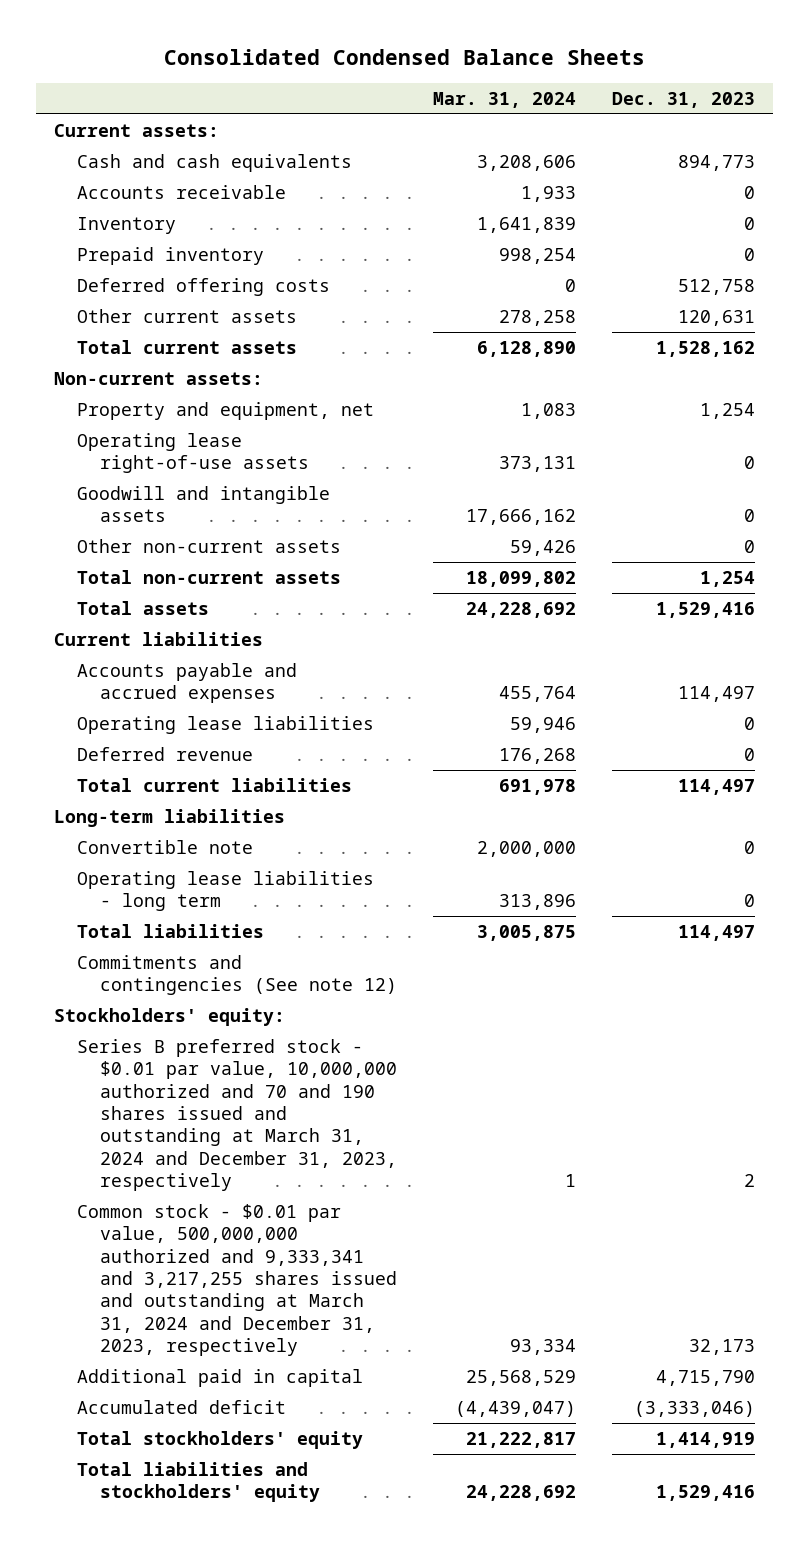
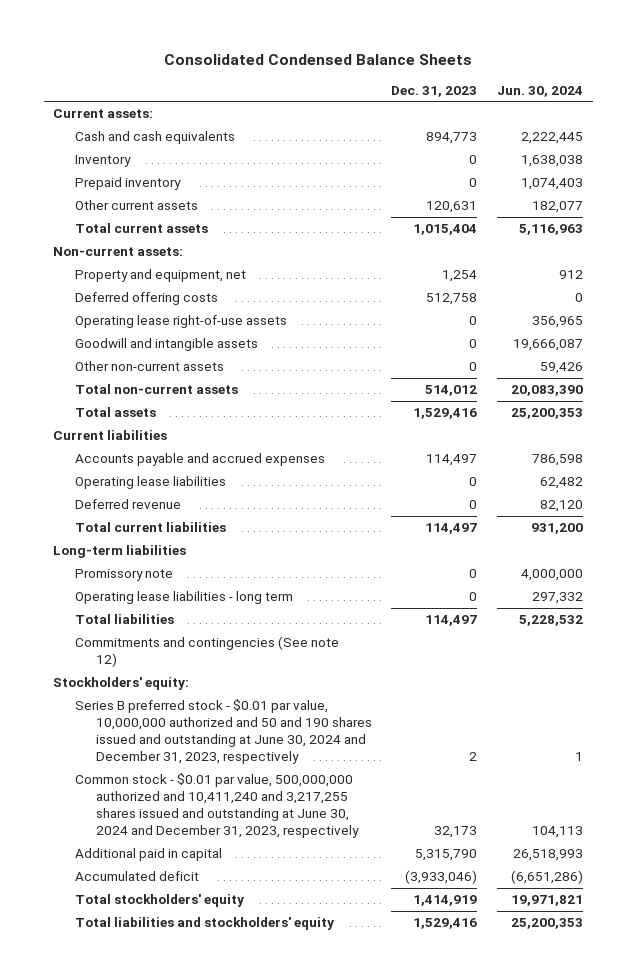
- | Mar. 31, 2024 | Dec. 31, 2023
+ | Dec. 31, 2023 | Jun. 30, 2024
- Accounts receivable | 1,933 | 0
- Total current assets | 6,128,890 | 1,528,162
+ Total current assets | 1,015,404 | 5,116,963
moved down: Deferred offering costs | 512,758 | 0
- Total non-current assets | 18,099,802 | 1,254
+ Total non-current assets | 514,012 | 20,083,390
- Convertible note | 2,000,000 | 0
+ Promissory note | 0 | 4,000,000
- Series B preferred stock - $0.01 par value, 10,000,000 authorized and 70 and 190 shares issued and outstanding at March 31, 2024 and December 31, 2023, respectively | 1 | 2
- Common stock - $0.01 par value, 500,000,000 authorized and 9,333,341 and 3,217,255 shares issued and outstanding at March 31, 2024 and December 31, 2023, respectively | 93,334 | 32,173
- Additional paid in capital | 25,568,529 | 4,715,790
- Accumulated deficit | (4,439,047) | (3,333,046)
+ Series B preferred stock - $0.01 par value, 10,000,000 authorized and 50 and 190 shares issued and outstanding at June 30, 2024 and December 31, 2023, respectively | 2 | 1
+ Common stock - $0.01 par value, 500,000,000 authorized and 10,411,240 and 3,217,255 shares issued and outstanding at June 30, 2024 and December 31, 2023, respectively | 32,173 | 104,113
+ Additional paid in capital | 5,315,790 | 26,518,993
+ Accumulated deficit | (3,933,046) | (6,651,286)

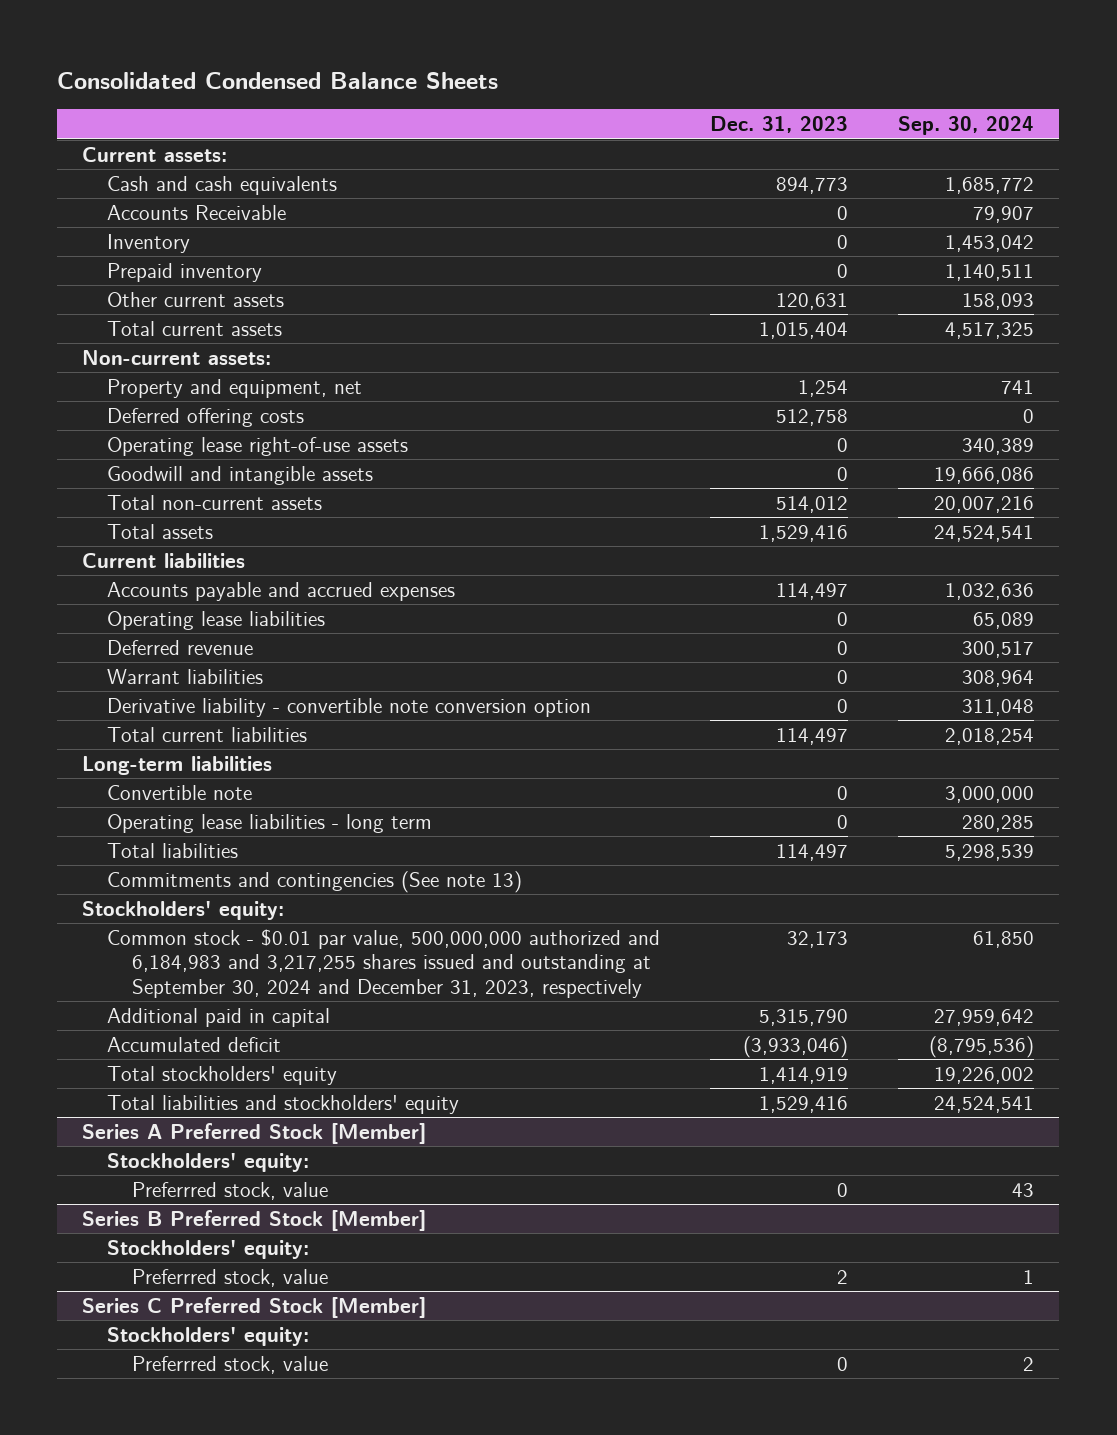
- | Dec. 31, 2023 | Jun. 30, 2024
+ | Dec. 31, 2023 | Sep. 30, 2024
+ Accounts Receivable | 0 | 79,907
- Other non-current assets | 0 | 59,426
+ Warrant liabilities | 0 | 308,964
+ Derivative liability - convertible note conversion option | 0 | 311,048
- Promissory note | 0 | 4,000,000
+ Convertible note | 0 | 3,000,000
- Commitments and contingencies (See note 12)
+ Commitments and contingencies (See note 13)
- Series B preferred stock - $0.01 par value, 10,000,000 authorized and 50 and 190 shares issued and outstanding at June 30, 2024 and December 31, 2023, respectively | 2 | 1
- Common stock - $0.01 par value, 500,000,000 authorized and 10,411,240 and 3,217,255 shares issued and outstanding at June 30, 2024 and December 31, 2023, respectively | 32,173 | 104,113
+ Common stock - $0.01 par value, 500,000,000 authorized and 6,184,983 and 3,217,255 shares issued and outstanding at September 30, 2024 and December 31, 2023, respectively | 32,173 | 61,850
+ Series A Preferred Stock [Member]
+ Stockholders' equity:
+ Preferrred stock, value | 0 | 43
+ Series B Preferred Stock [Member]
+ Stockholders' equity:
+ Preferrred stock, value | 2 | 1
+ Series C Preferred Stock [Member]
+ Stockholders' equity:
+ Preferrred stock, value | 0 | 2

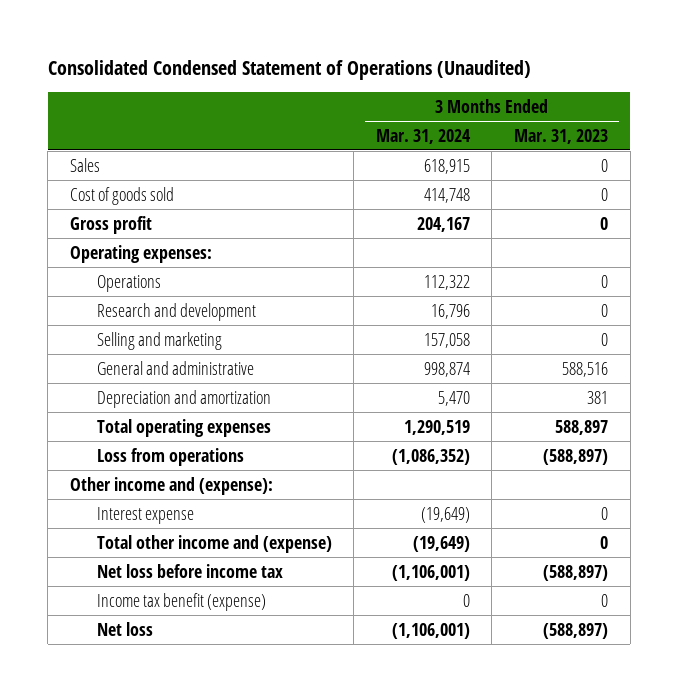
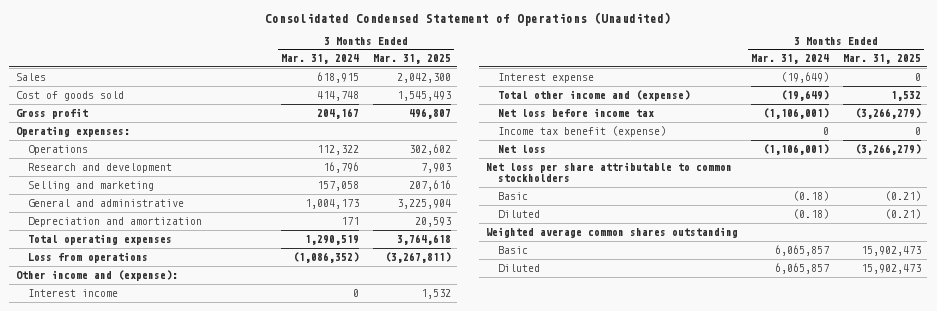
- | 3 Months Ended Mar. 31, 2024 | 3 Months Ended Mar. 31, 2023
+ | 3 Months Ended Mar. 31, 2024 | 3 Months Ended Mar. 31, 2025
- General and administrative | 998,874 | 588,516
- Depreciation and amortization | 5,470 | 381
+ General and administrative | 1,004,173 | 3,225,904
+ Depreciation and amortization | 171 | 20,593
+ Interest income | 0 | 1,532
+ Net loss per share attributable to common stockholders
+ Basic | (0.18) | (0.21)
+ Diluted | (0.18) | (0.21)
+ Weighted average common shares outstanding
+ Basic | 6,065,857 | 15,902,473
+ Diluted | 6,065,857 | 15,902,473

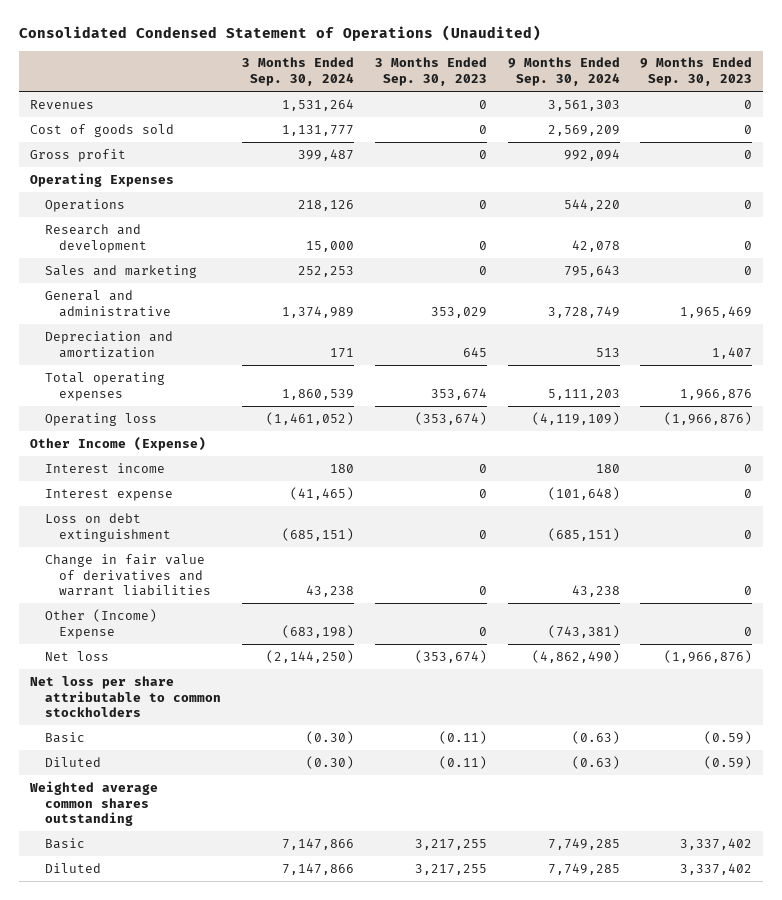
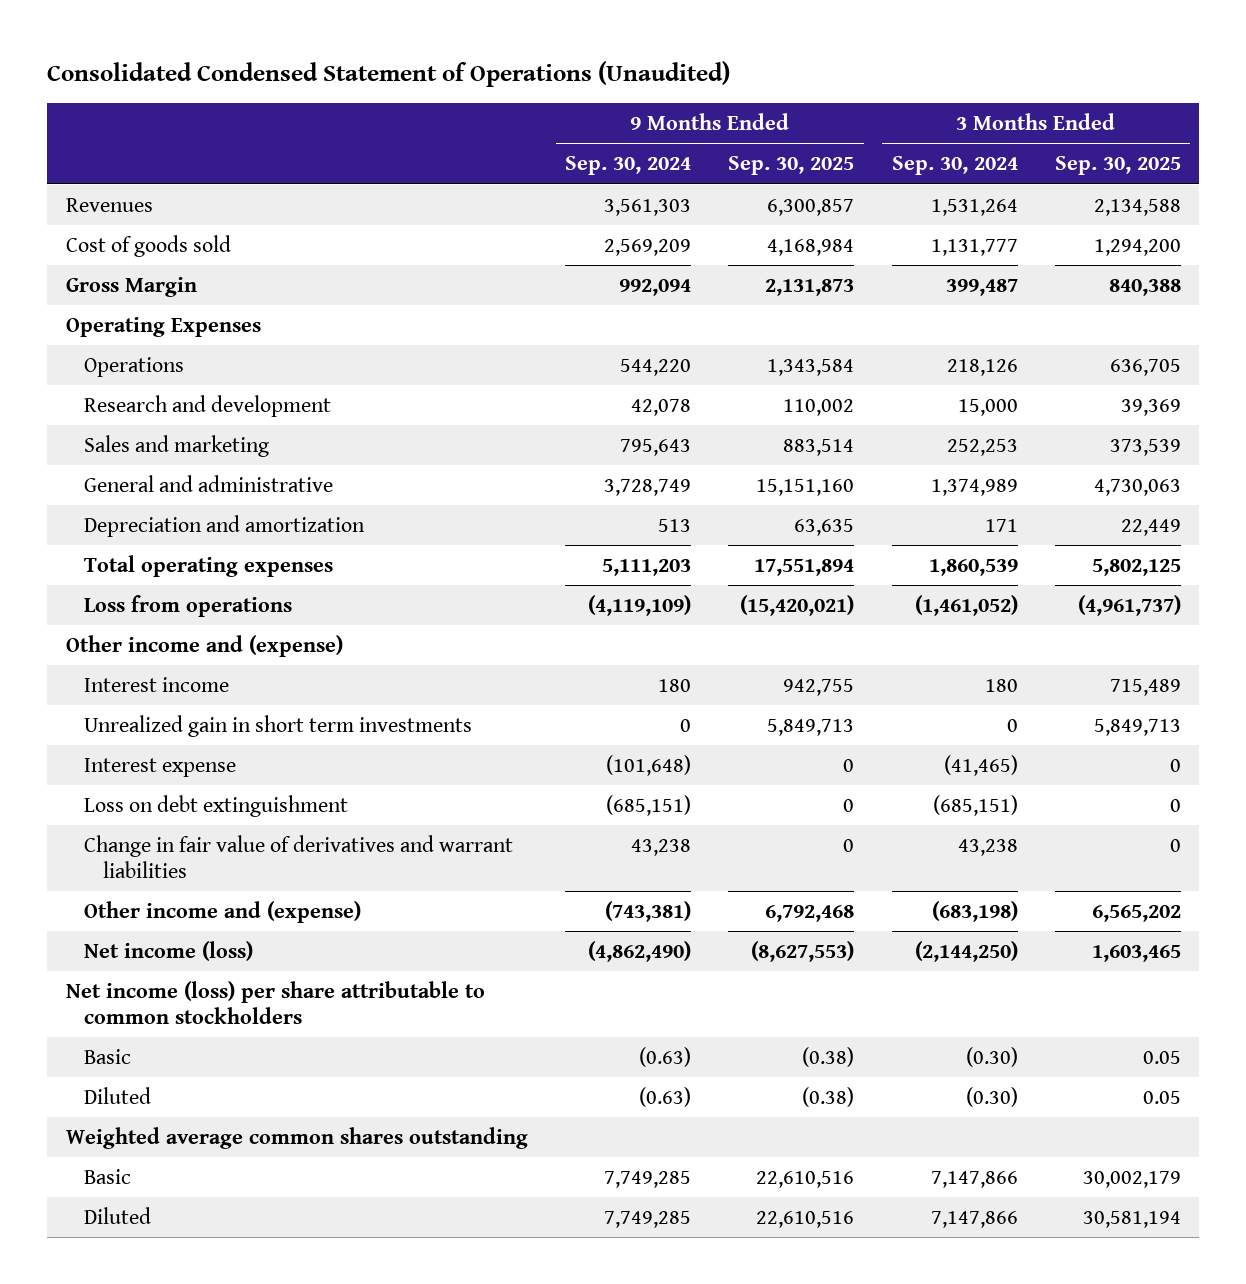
- | 3 Months Ended Sep. 30, 2024 | 3 Months Ended Sep. 30, 2023 | 9 Months Ended Sep. 30, 2024 | 9 Months Ended Sep. 30, 2023
+ | 9 Months Ended Sep. 30, 2024 | 9 Months Ended Sep. 30, 2025 | 3 Months Ended Sep. 30, 2024 | 3 Months Ended Sep. 30, 2025
- Gross profit | 399,487 | 0 | 992,094 | 0
+ Gross Margin | 992,094 | 2,131,873 | 399,487 | 840,388
- Operating loss | (1,461,052) | (353,674) | (4,119,109) | (1,966,876)
- Other Income (Expense)
+ Loss from operations | (4,119,109) | (15,420,021) | (1,461,052) | (4,961,737)
+ Other income and (expense)
+ Unrealized gain in short term investments | 0 | 5,849,713 | 0 | 5,849,713
- Other (Income) Expense | (683,198) | 0 | (743,381) | 0
- Net loss | (2,144,250) | (353,674) | (4,862,490) | (1,966,876)
- Net loss per share attributable to common stockholders
+ Other income and (expense) | (743,381) | 6,792,468 | (683,198) | 6,565,202
+ Net income (loss) | (4,862,490) | (8,627,553) | (2,144,250) | 1,603,465
+ Net income (loss) per share attributable to common stockholders

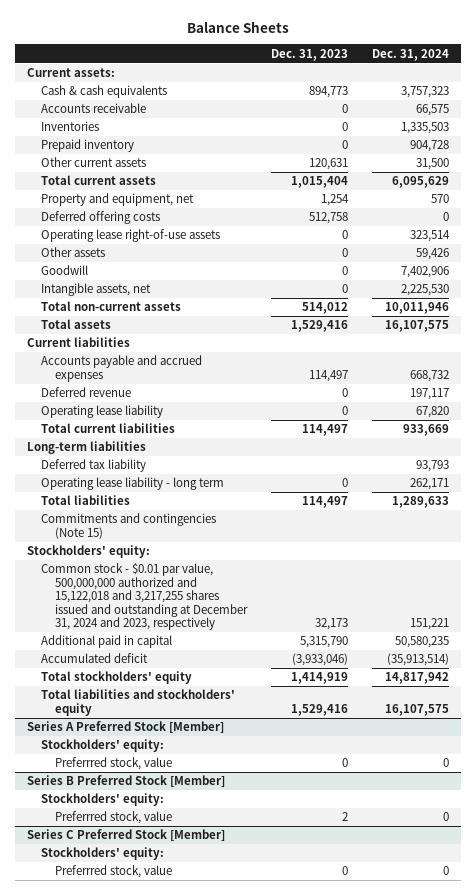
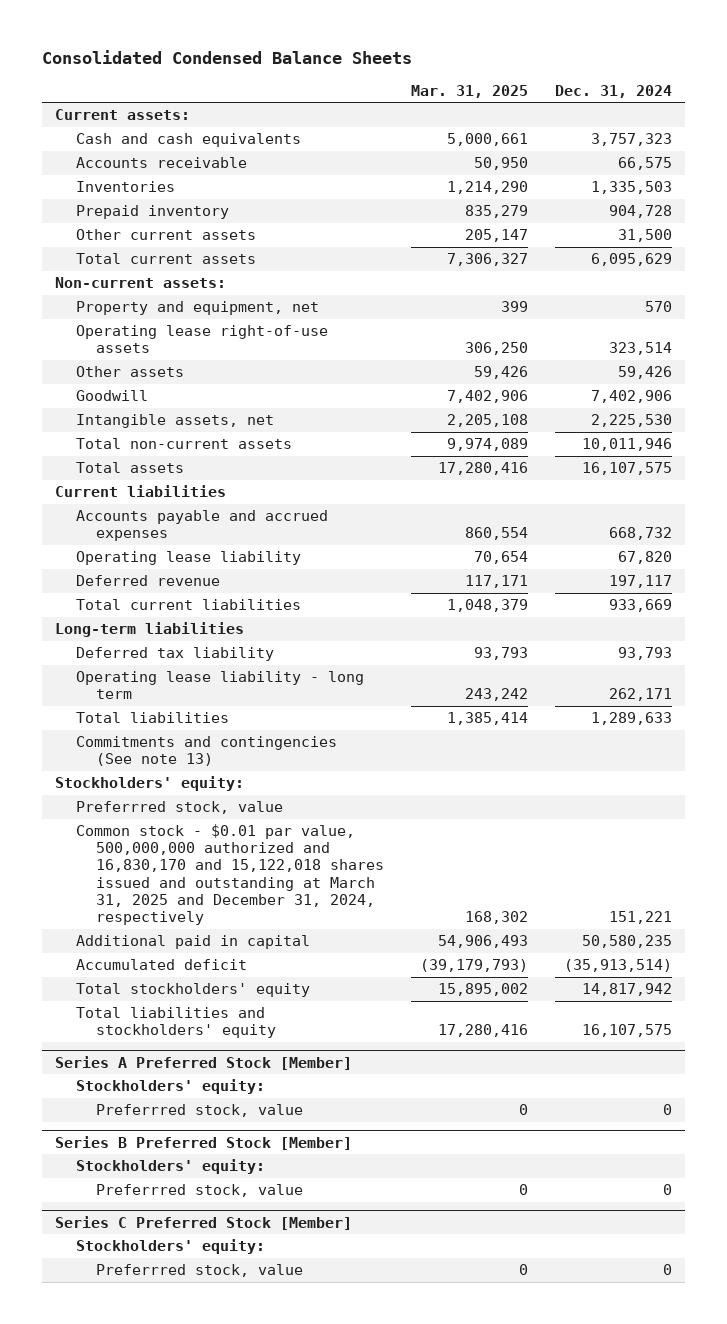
- Balance Sheets
+ Consolidated Condensed Balance Sheets
- | Dec. 31, 2023 | Dec. 31, 2024
+ | Mar. 31, 2025 | Dec. 31, 2024
- Cash & cash equivalents | 894,773 | 3,757,323
+ Cash and cash equivalents | 5,000,661 | 3,757,323
+ Non-current assets:
- Deferred offering costs | 512,758 | 0
moved down: Deferred revenue | 117,171 | 197,117
- Commitments and contingencies (Note 15)
+ Commitments and contingencies (See note 13)
- Common stock - $0.01 par value, 500,000,000 authorized and 15,122,018 and 3,217,255 shares issued and outstanding at December 31, 2024 and 2023, respectively | 32,173 | 151,221
+ Preferrred stock, value
+ Common stock - $0.01 par value, 500,000,000 authorized and 16,830,170 and 15,122,018 shares issued and outstanding at March 31, 2025 and December 31, 2024, respectively | 168,302 | 151,221

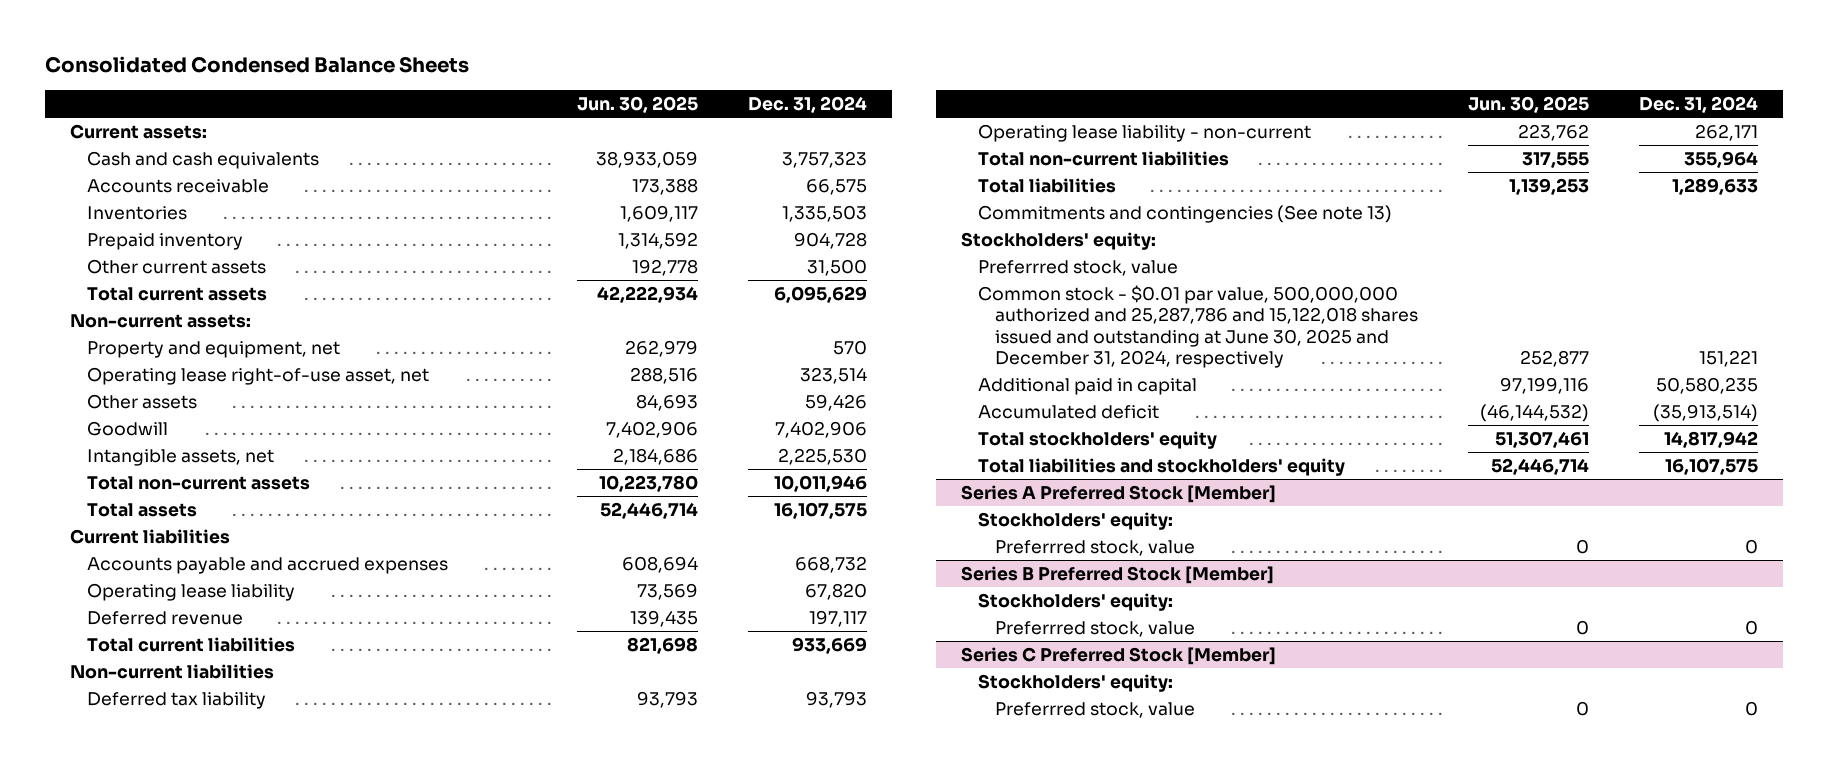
- | Mar. 31, 2025 | Dec. 31, 2024
+ | Jun. 30, 2025 | Dec. 31, 2024
- Operating lease right-of-use assets | 306,250 | 323,514
+ Operating lease right-of-use asset, net | 288,516 | 323,514
- Long-term liabilities
+ Non-current liabilities
- Operating lease liability - long term | 243,242 | 262,171
+ Operating lease liability - non-current | 223,762 | 262,171
+ Total non-current liabilities | 317,555 | 355,964
- Common stock - $0.01 par value, 500,000,000 authorized and 16,830,170 and 15,122,018 shares issued and outstanding at March 31, 2025 and December 31, 2024, respectively | 168,302 | 151,221
+ Common stock - $0.01 par value, 500,000,000 authorized and 25,287,786 and 15,122,018 shares issued and outstanding at June 30, 2025 and December 31, 2024, respectively | 252,877 | 151,221

